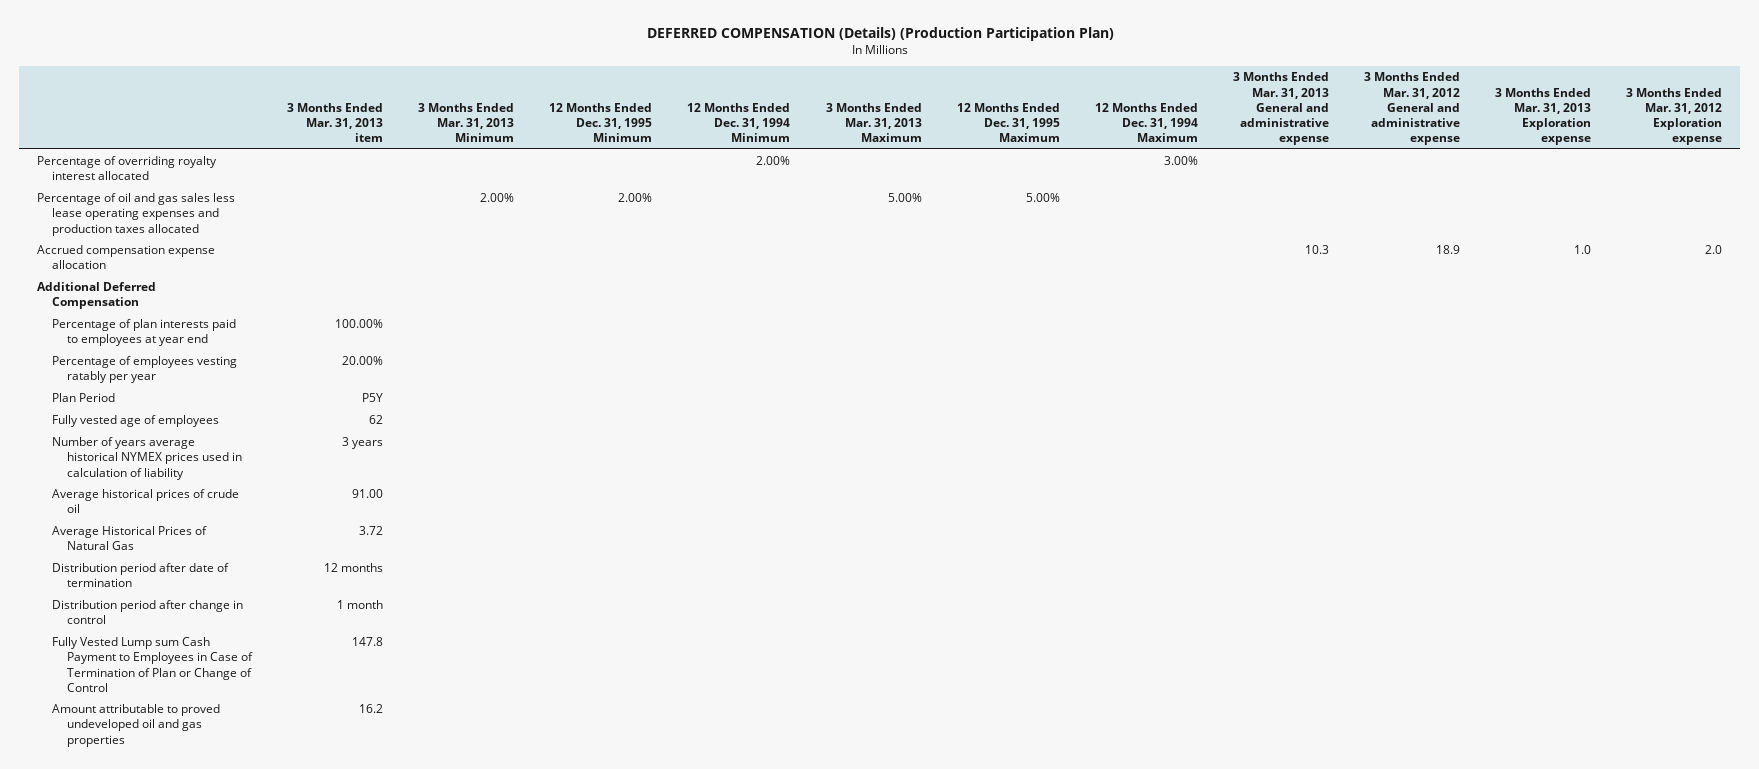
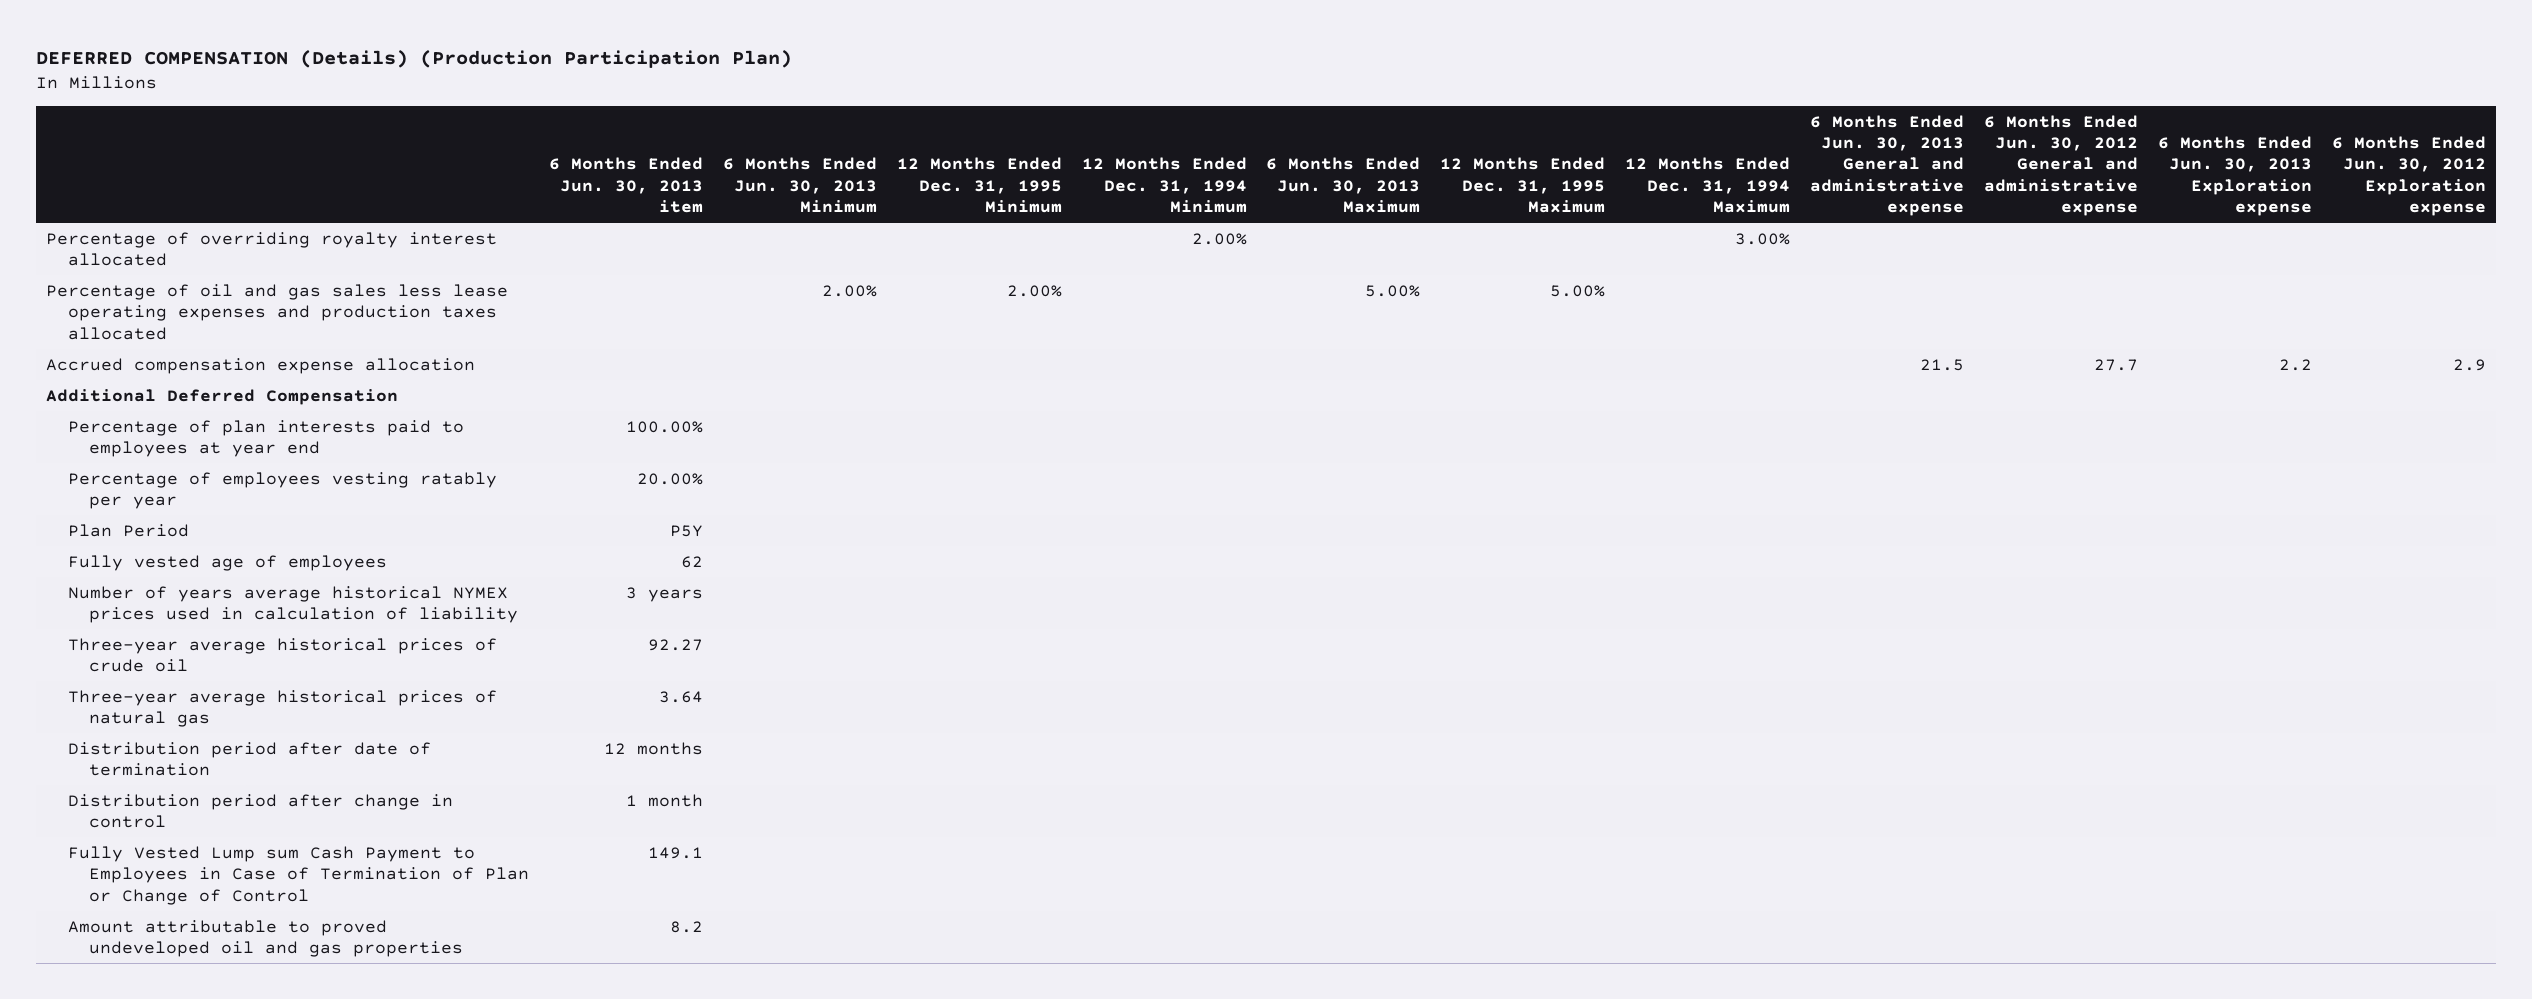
- | 3 Months Ended Mar. 31, 2013 item | 3 Months Ended Mar. 31, 2013 Minimum | 12 Months Ended Dec. 31, 1995 Minimum | 12 Months Ended Dec. 31, 1994 Minimum | 3 Months Ended Mar. 31, 2013 Maximum | 12 Months Ended Dec. 31, 1995 Maximum | 12 Months Ended Dec. 31, 1994 Maximum | 3 Months Ended Mar. 31, 2013 General and administrative expense | 3 Months Ended Mar. 31, 2012 General and administrative expense | 3 Months Ended Mar. 31, 2013 Exploration expense | 3 Months Ended Mar. 31, 2012 Exploration expense
+ | 6 Months Ended Jun. 30, 2013 item | 6 Months Ended Jun. 30, 2013 Minimum | 12 Months Ended Dec. 31, 1995 Minimum | 12 Months Ended Dec. 31, 1994 Minimum | 6 Months Ended Jun. 30, 2013 Maximum | 12 Months Ended Dec. 31, 1995 Maximum | 12 Months Ended Dec. 31, 1994 Maximum | 6 Months Ended Jun. 30, 2013 General and administrative expense | 6 Months Ended Jun. 30, 2012 General and administrative expense | 6 Months Ended Jun. 30, 2013 Exploration expense | 6 Months Ended Jun. 30, 2012 Exploration expense
- Average historical prices of crude oil | 91.00 | | | | | | | | | |
- Average Historical Prices of Natural Gas | 3.72 | | | | | | | | | |
+ Three-year average historical prices of crude oil | 92.27 | | | | | | | | | |
+ Three-year average historical prices of natural gas | 3.64 | | | | | | | | | |

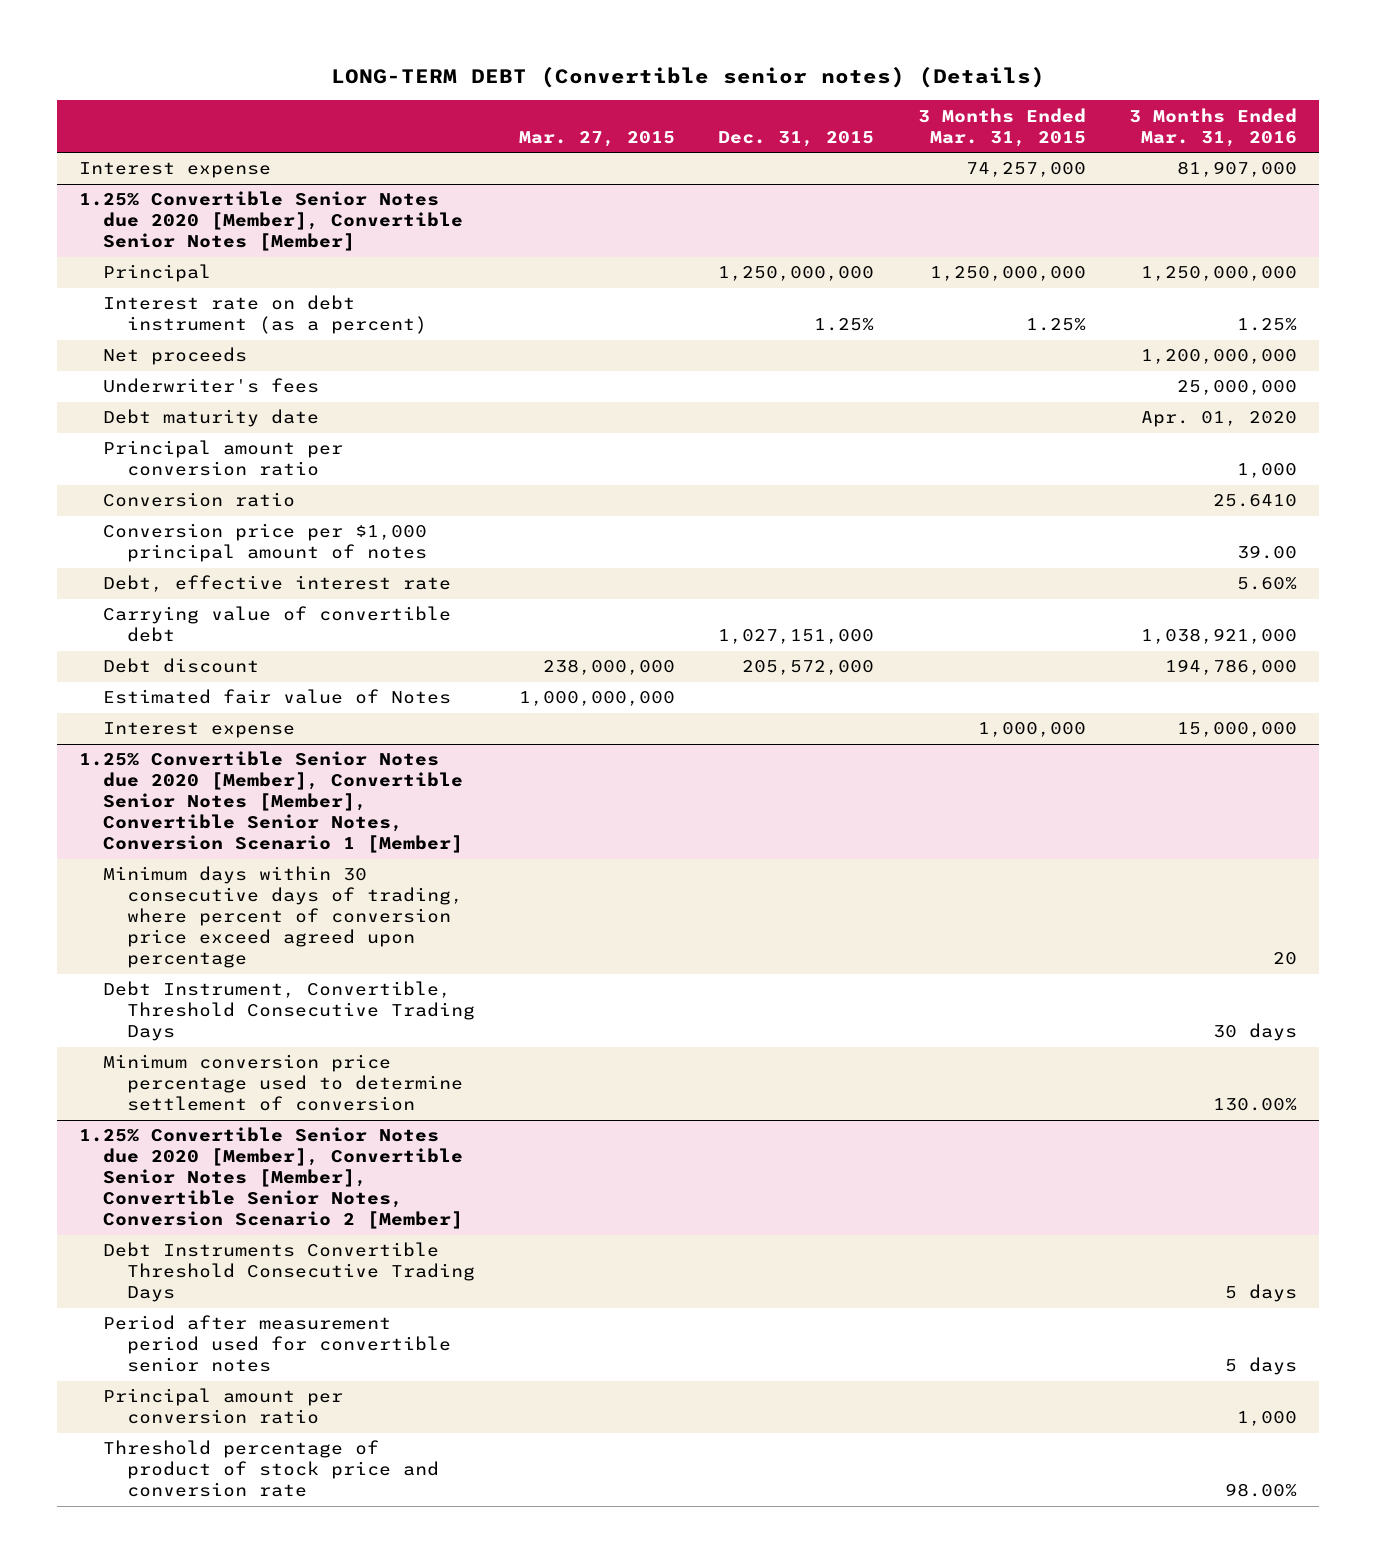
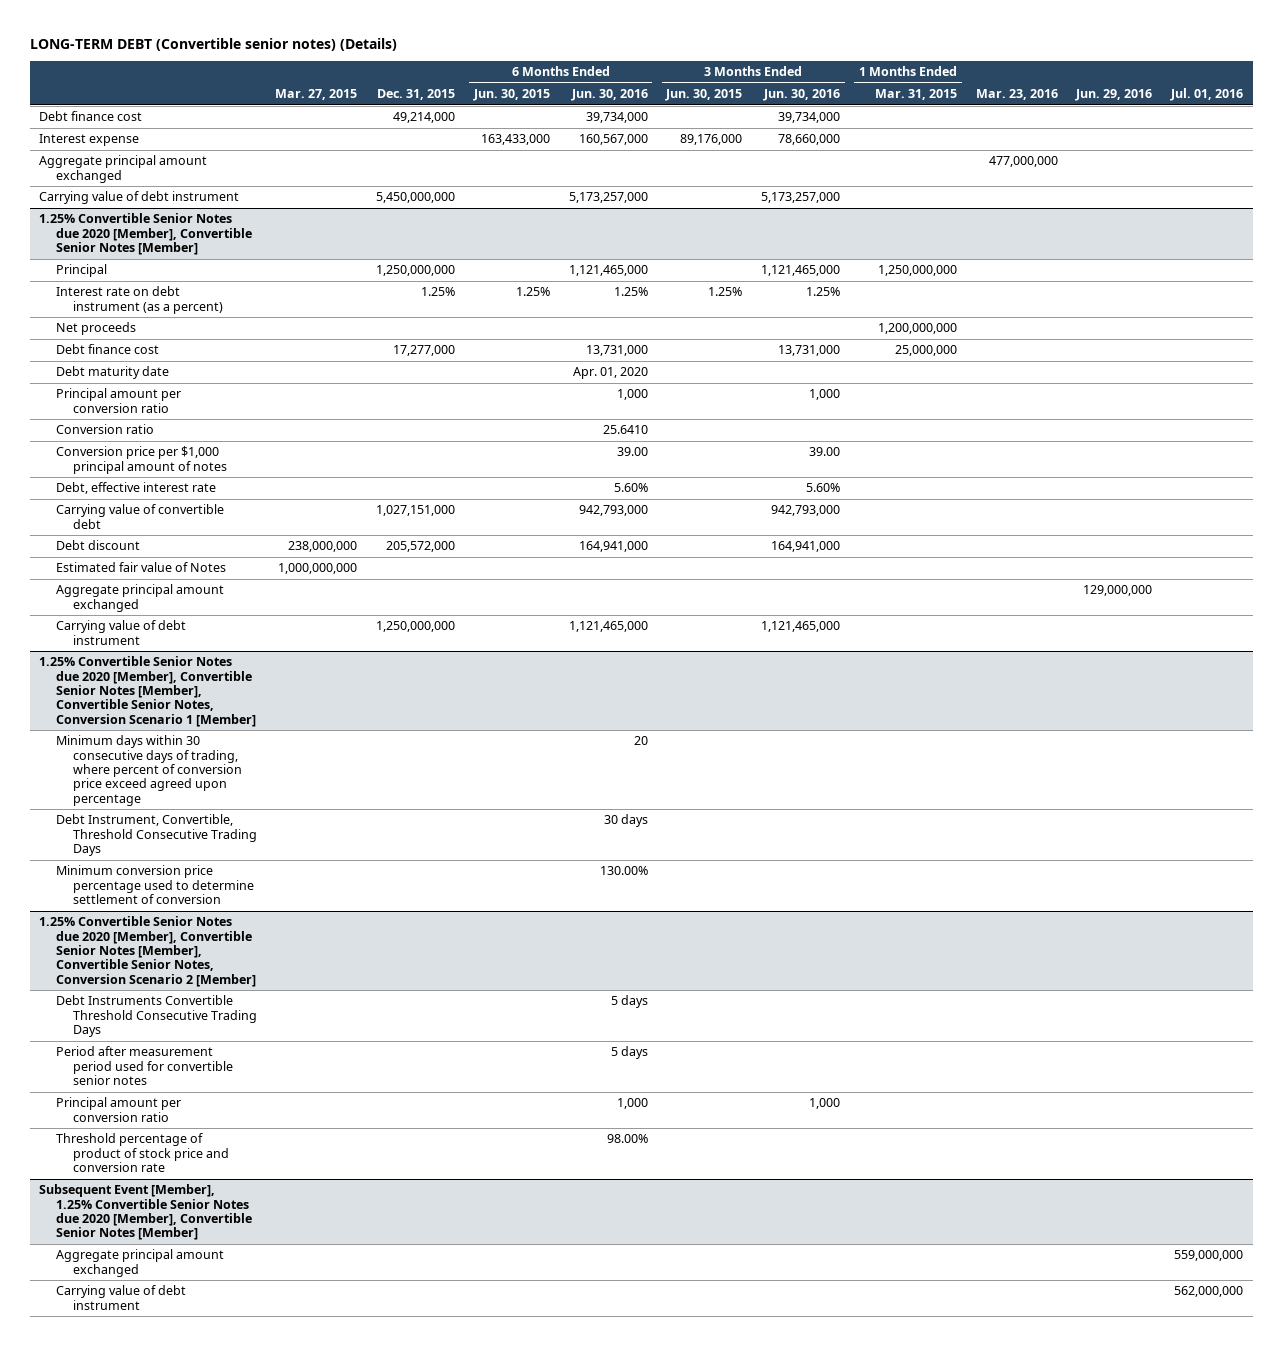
- | Mar. 27, 2015 | Dec. 31, 2015 | 3 Months Ended Mar. 31, 2015 | 3 Months Ended Mar. 31, 2016
+ | Mar. 27, 2015 | Dec. 31, 2015 | 6 Months Ended Jun. 30, 2015 | 6 Months Ended Jun. 30, 2016 | 3 Months Ended Jun. 30, 2015 | 3 Months Ended Jun. 30, 2016 | 1 Months Ended Mar. 31, 2015 | Mar. 23, 2016 | Jun. 29, 2016 | Jul. 01, 2016
+ Debt finance cost | | 49,214,000 | | 39,734,000 | | 39,734,000 | | | |
+ Aggregate principal amount exchanged | | | | | | | | 477,000,000 | |
+ Carrying value of debt instrument | | 5,450,000,000 | | 5,173,257,000 | | 5,173,257,000 | | | |
@ 1.25% Convertible Senior Notes due 2020 [Member], Convertible Senior Notes [Member]
- Underwriter's fees | | | | 25,000,000
+ Debt finance cost | | 17,277,000 | | 13,731,000 | | 13,731,000 | 25,000,000 | | |
- Interest expense | | | 1,000,000 | 15,000,000
+ Aggregate principal amount exchanged | | | | | | | | | 129,000,000 |
+ Carrying value of debt instrument | | 1,250,000,000 | | 1,121,465,000 | | 1,121,465,000 | | | |
+ Subsequent Event [Member], 1.25% Convertible Senior Notes due 2020 [Member], Convertible Senior Notes [Member]
+ Aggregate principal amount exchanged | | | | | | | | | | 559,000,000
+ Carrying value of debt instrument | | | | | | | | | | 562,000,000

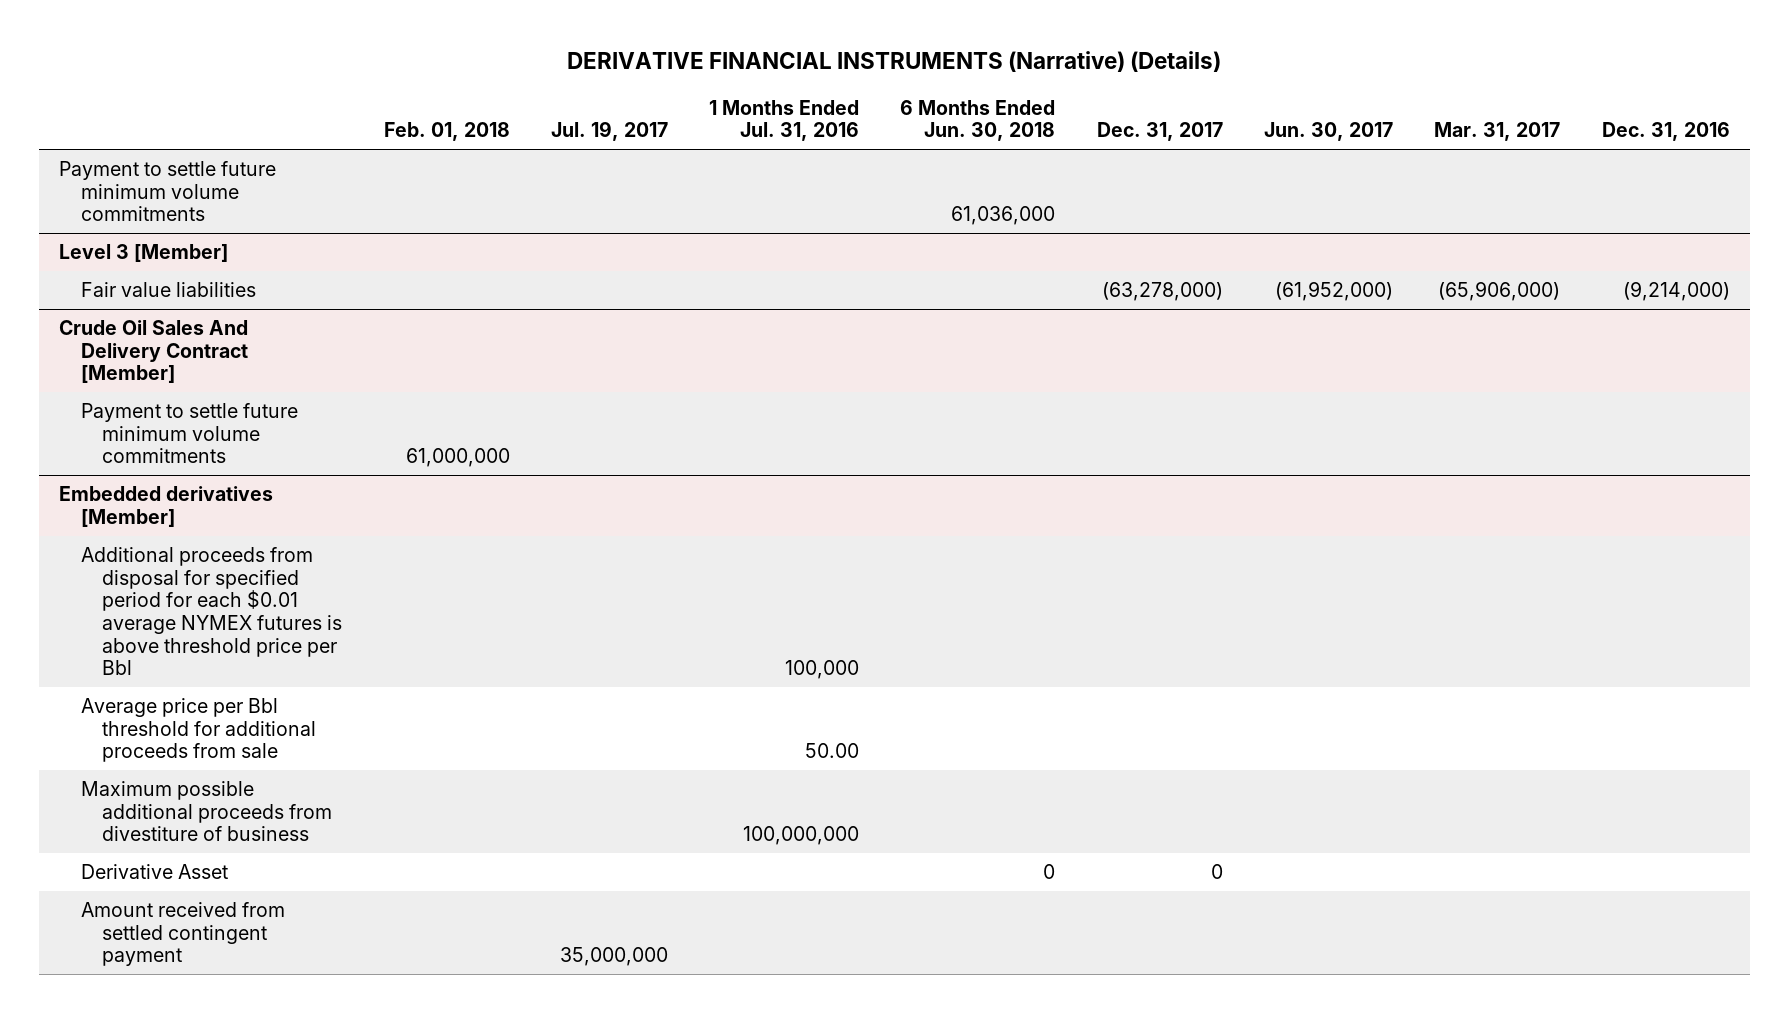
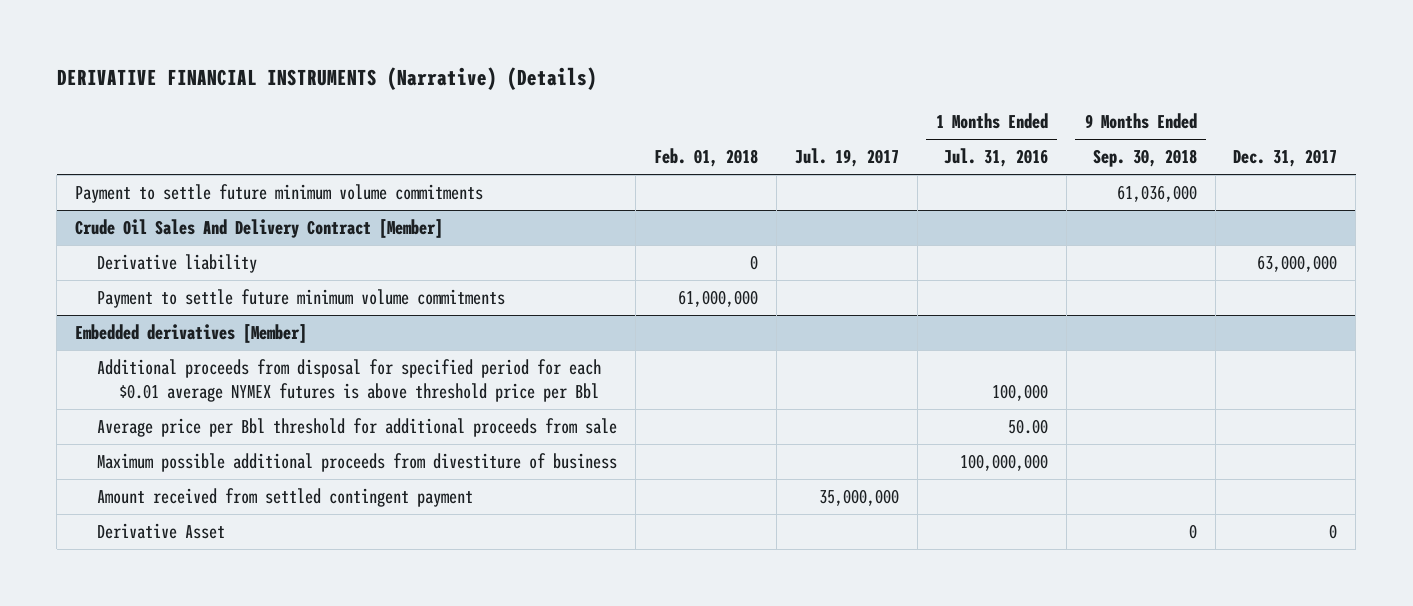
- | Feb. 01, 2018 | Jul. 19, 2017 | 1 Months Ended Jul. 31, 2016 | 6 Months Ended Jun. 30, 2018 | Dec. 31, 2017 | Jun. 30, 2017 | Mar. 31, 2017 | Dec. 31, 2016
+ | Feb. 01, 2018 | Jul. 19, 2017 | 1 Months Ended Jul. 31, 2016 | 9 Months Ended Sep. 30, 2018 | Dec. 31, 2017
- Level 3 [Member]
- Fair value liabilities | | | | | (63,278,000) | (61,952,000) | (65,906,000) | (9,214,000)
@ Crude Oil Sales And Delivery Contract [Member]
+ Derivative liability | 0 | | | | 63,000,000
@ Embedded derivatives [Member]
moved down: Derivative Asset | | | | 0 | 0

